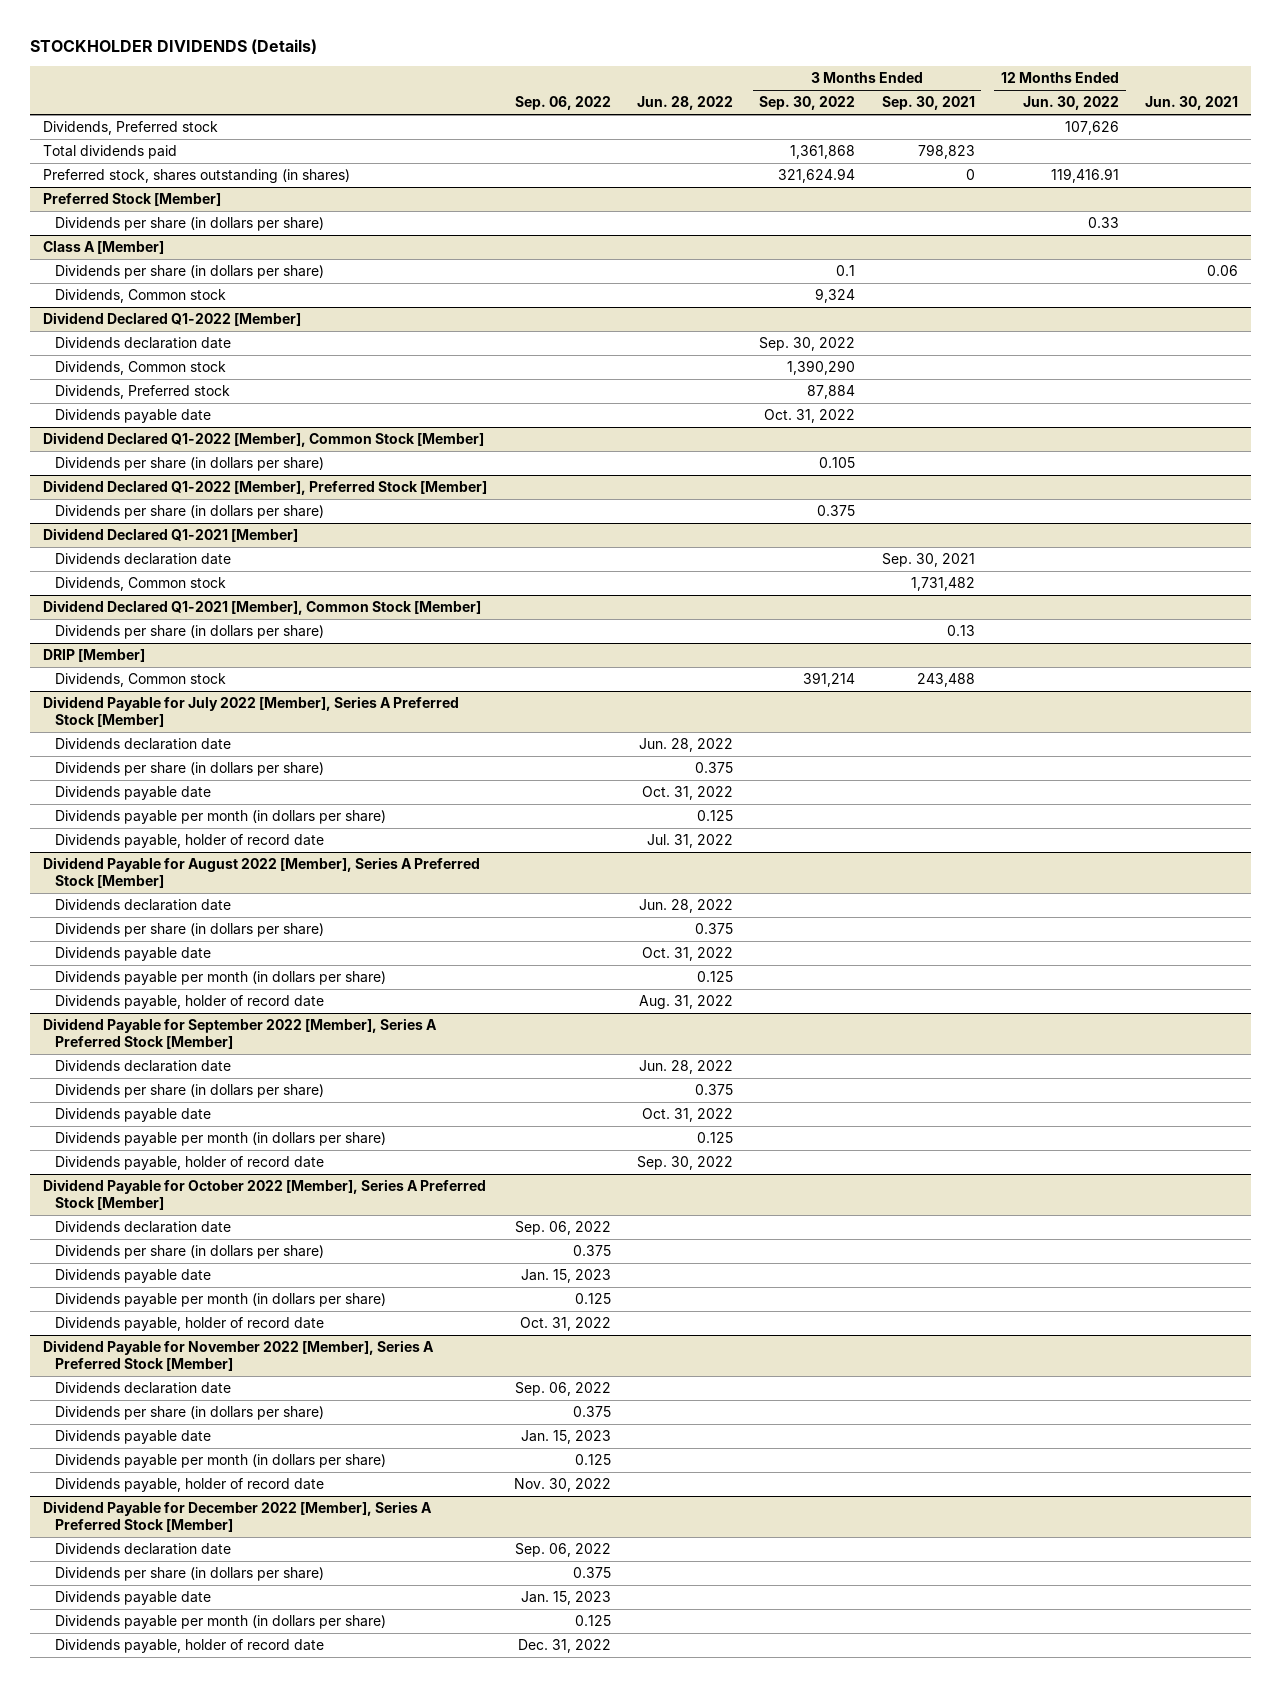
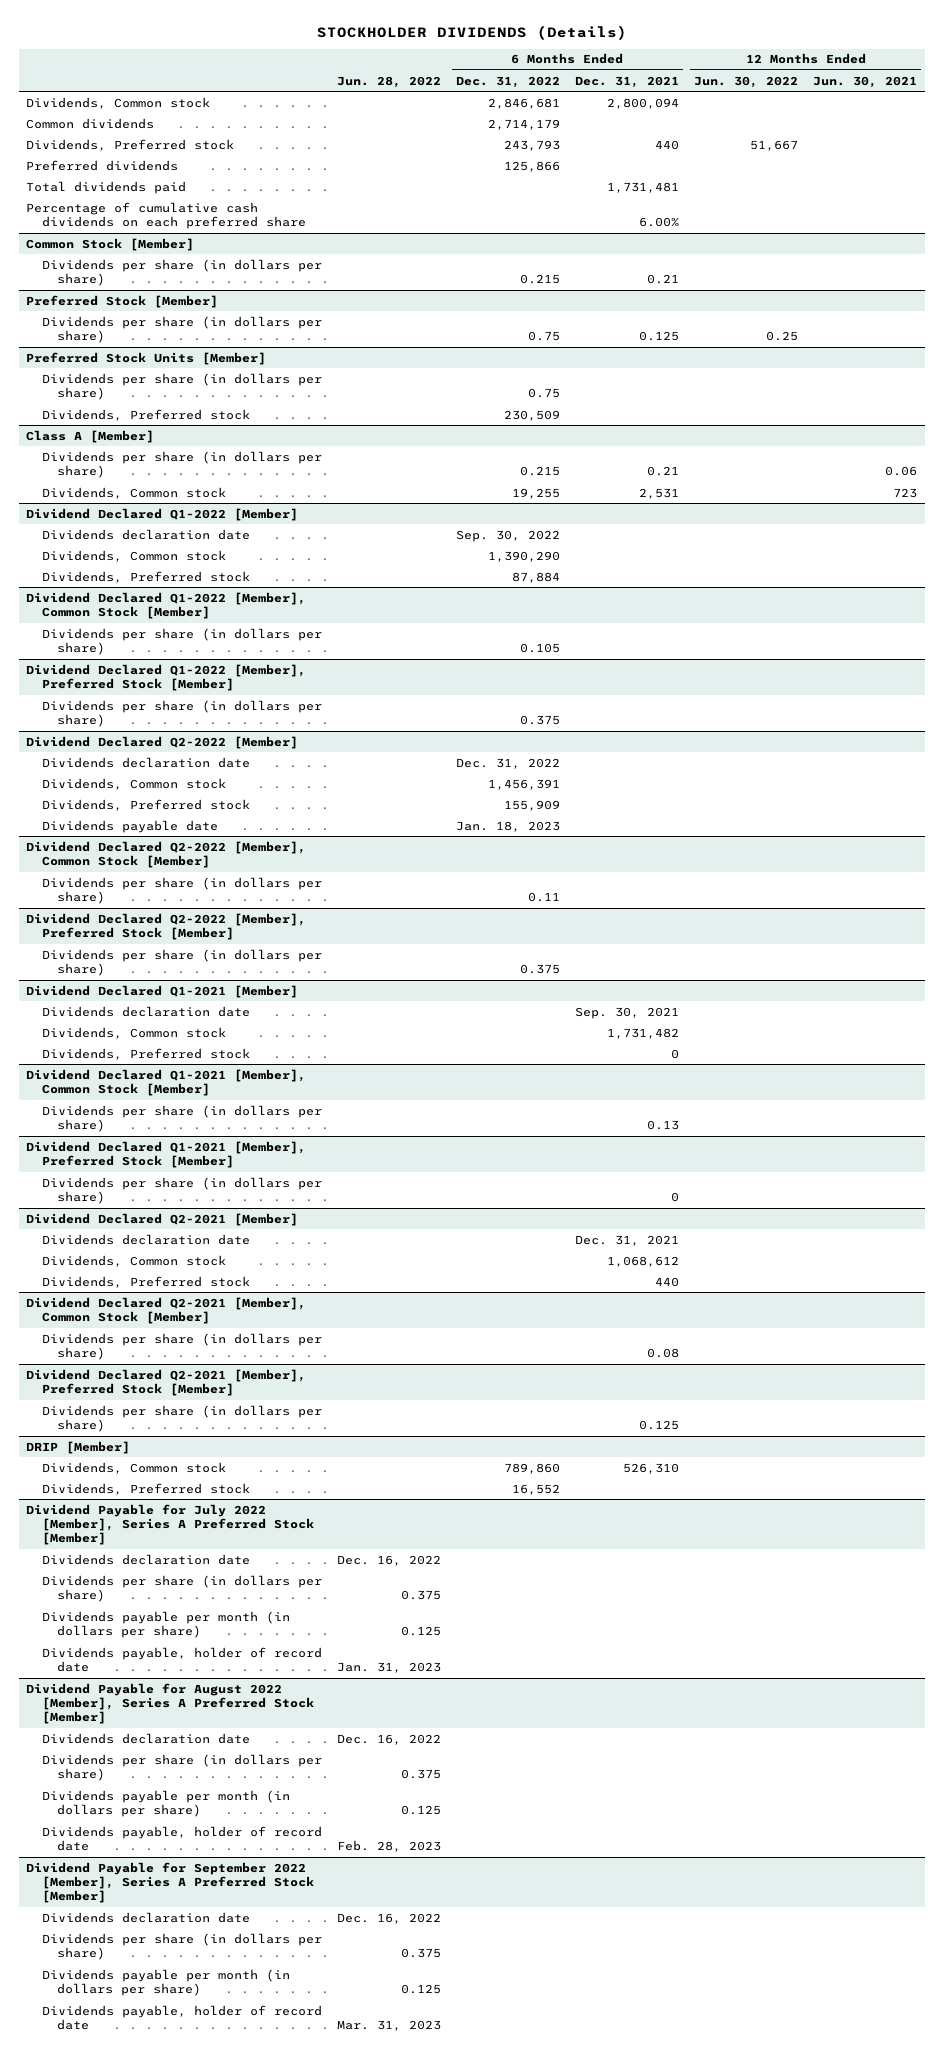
- | Sep. 06, 2022 | Jun. 28, 2022 | 3 Months Ended Sep. 30, 2022 | 3 Months Ended Sep. 30, 2021 | 12 Months Ended Jun. 30, 2022 | Jun. 30, 2021
+ | Jun. 28, 2022 | 6 Months Ended Dec. 31, 2022 | 6 Months Ended Dec. 31, 2021 | 12 Months Ended Jun. 30, 2022 | 12 Months Ended Jun. 30, 2021
- Dividends, Preferred stock | | | | | 107,626 |
+ Dividends, Common stock | | 2,846,681 | 2,800,094 | |
+ Common dividends | | 2,714,179 | | |
+ Dividends, Preferred stock | | 243,793 | 440 | 51,667 |
+ Preferred dividends | | 125,866 | | |
- Preferred stock, shares outstanding (in shares) | | | 321,624.94 | 0 | 119,416.91 |
+ Percentage of cumulative cash dividends on each preferred share | | | 6.00% | |
+ Common Stock [Member]
+ Dividends per share (in dollars per share) | | 0.215 | 0.21 | |
@ Preferred Stock [Member]
- Dividends per share (in dollars per share) | | | | | 0.33 |
+ Dividends per share (in dollars per share) | | 0.75 | 0.125 | 0.25 |
+ Preferred Stock Units [Member]
+ Dividends per share (in dollars per share) | | 0.75 | | |
+ Dividends, Preferred stock | | 230,509 | | |
@ Dividend Declared Q1-2022 [Member]
- Dividends payable date | | | Oct. 31, 2022 | | |
+ Dividend Declared Q2-2022 [Member]
+ Dividends declaration date | | Dec. 31, 2022 | | |
+ Dividends, Common stock | | 1,456,391 | | |
+ Dividends, Preferred stock | | 155,909 | | |
+ Dividends payable date | | Jan. 18, 2023 | | |
+ Dividend Declared Q2-2022 [Member], Common Stock [Member]
+ Dividends per share (in dollars per share) | | 0.11 | | |
+ Dividend Declared Q2-2022 [Member], Preferred Stock [Member]
+ Dividends per share (in dollars per share) | | 0.375 | | |
@ Dividend Declared Q1-2021 [Member]
+ Dividends, Preferred stock | | | 0 | |
+ Dividend Declared Q1-2021 [Member], Preferred Stock [Member]
+ Dividends per share (in dollars per share) | | | 0 | |
+ Dividend Declared Q2-2021 [Member]
+ Dividends declaration date | | | Dec. 31, 2021 | |
+ Dividends, Common stock | | | 1,068,612 | |
+ Dividends, Preferred stock | | | 440 | |
+ Dividend Declared Q2-2021 [Member], Common Stock [Member]
+ Dividends per share (in dollars per share) | | | 0.08 | |
+ Dividend Declared Q2-2021 [Member], Preferred Stock [Member]
+ Dividends per share (in dollars per share) | | | 0.125 | |
@ DRIP [Member]
+ Dividends, Preferred stock | | 16,552 | | |
@ Dividend Payable for July 2022 [Member], Series A Preferred Stock [Member]
- Dividends declaration date | | Jun. 28, 2022 | | | |
+ Dividends declaration date | Dec. 16, 2022 | | | |
- Dividends payable date | | Oct. 31, 2022 | | | |
- Dividends payable, holder of record date | | Jul. 31, 2022 | | | |
+ Dividends payable, holder of record date | Jan. 31, 2023 | | | |
@ Dividend Payable for August 2022 [Member], Series A Preferred Stock [Member]
- Dividends declaration date | | Jun. 28, 2022 | | | |
+ Dividends declaration date | Dec. 16, 2022 | | | |
- Dividends payable date | | Oct. 31, 2022 | | | |
- Dividends payable, holder of record date | | Aug. 31, 2022 | | | |
+ Dividends payable, holder of record date | Feb. 28, 2023 | | | |
@ Dividend Payable for September 2022 [Member], Series A Preferred Stock [Member]
- Dividends declaration date | | Jun. 28, 2022 | | | |
+ Dividends declaration date | Dec. 16, 2022 | | | |
- Dividends payable date | | Oct. 31, 2022 | | | |
- Dividends payable, holder of record date | | Sep. 30, 2022 | | | |
- Dividend Payable for October 2022 [Member], Series A Preferred Stock [Member]
- Dividends declaration date | Sep. 06, 2022 | | | | |
- Dividends per share (in dollars per share) | 0.375 | | | | |
- Dividends payable date | Jan. 15, 2023 | | | | |
- Dividends payable per month (in dollars per share) | 0.125 | | | | |
- Dividends payable, holder of record date | Oct. 31, 2022 | | | | |
- Dividend Payable for November 2022 [Member], Series A Preferred Stock [Member]
- Dividends declaration date | Sep. 06, 2022 | | | | |
- Dividends per share (in dollars per share) | 0.375 | | | | |
- Dividends payable date | Jan. 15, 2023 | | | | |
- Dividends payable per month (in dollars per share) | 0.125 | | | | |
- Dividends payable, holder of record date | Nov. 30, 2022 | | | | |
- Dividend Payable for December 2022 [Member], Series A Preferred Stock [Member]
- Dividends declaration date | Sep. 06, 2022 | | | | |
- Dividends per share (in dollars per share) | 0.375 | | | | |
- Dividends payable date | Jan. 15, 2023 | | | | |
- Dividends payable per month (in dollars per share) | 0.125 | | | | |
- Dividends payable, holder of record date | Dec. 31, 2022 | | | | |
@ Dividend Payable for September 2022 [Member], Series A Preferred Stock [Member]
+ Dividends payable, holder of record date | Mar. 31, 2023 | | | |

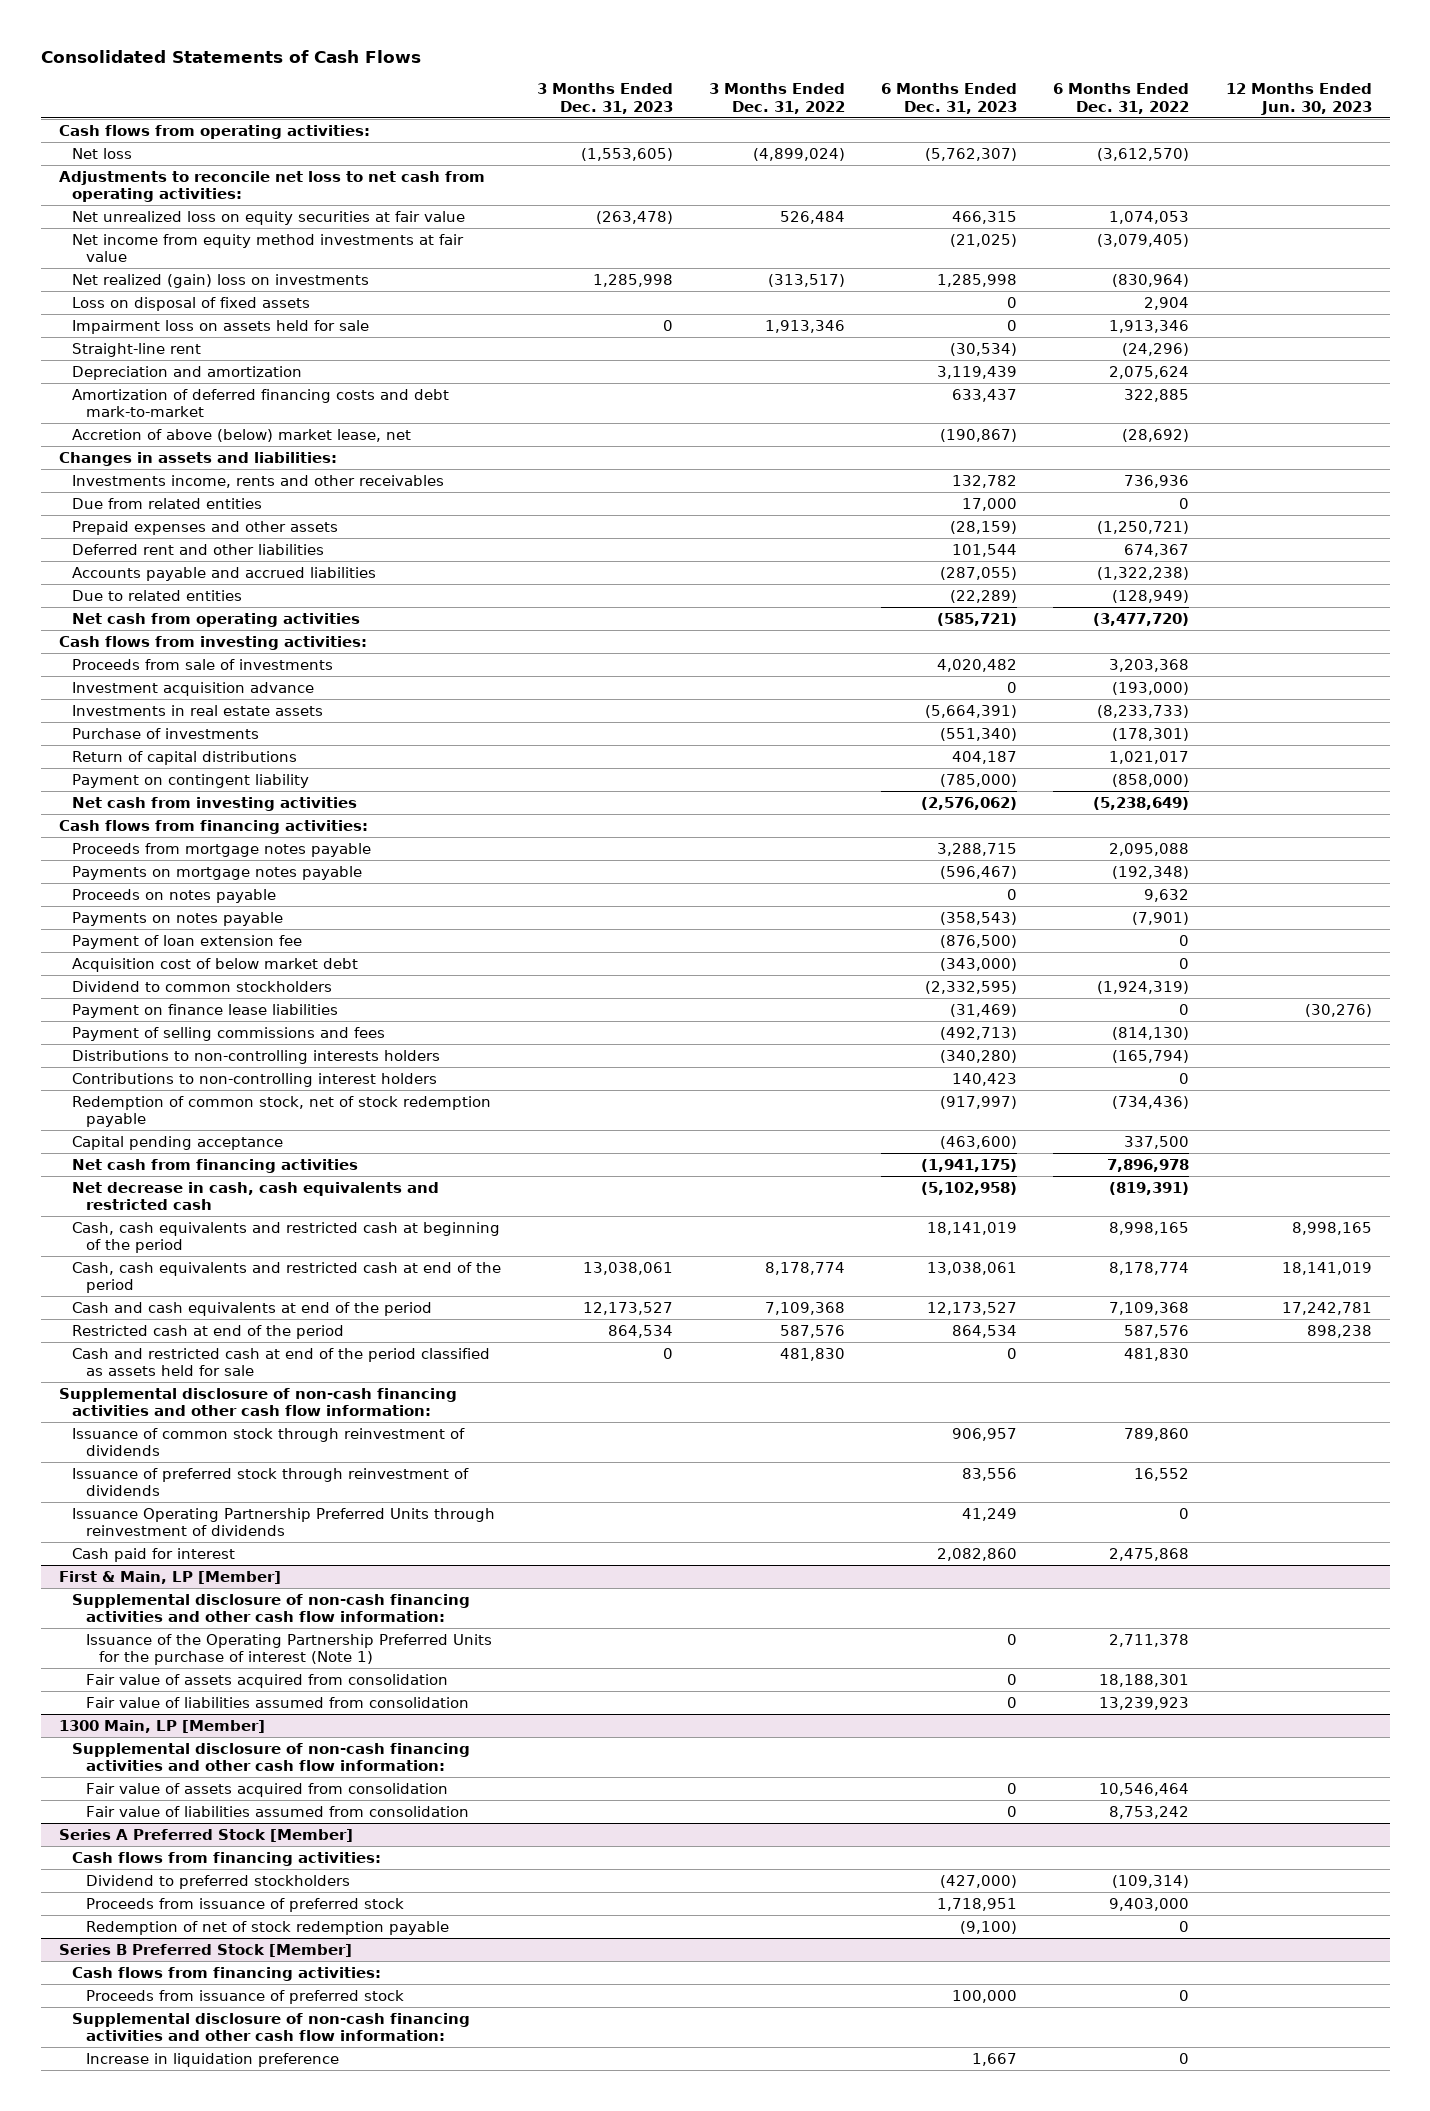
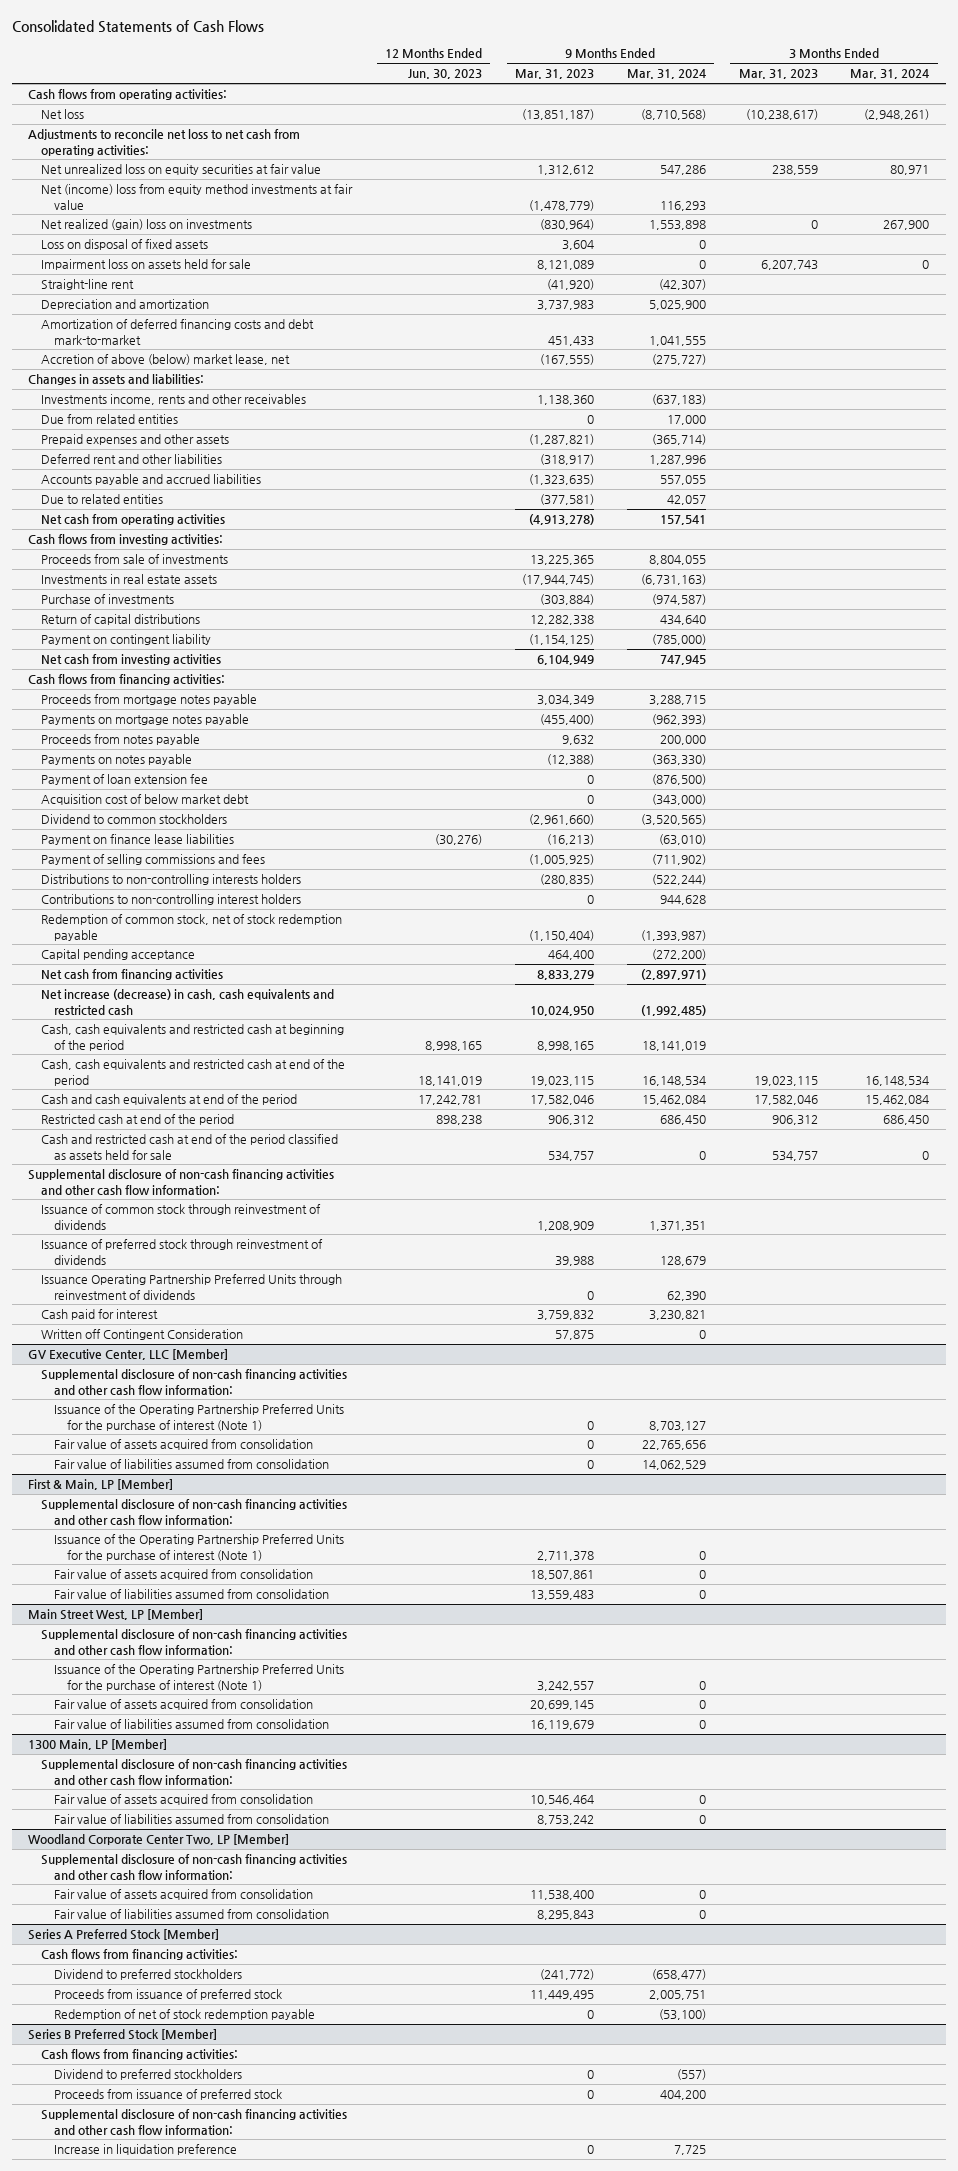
- | 3 Months Ended Dec. 31, 2023 | 3 Months Ended Dec. 31, 2022 | 6 Months Ended Dec. 31, 2023 | 6 Months Ended Dec. 31, 2022 | 12 Months Ended Jun. 30, 2023
+ | 12 Months Ended Jun. 30, 2023 | 9 Months Ended Mar. 31, 2023 | 9 Months Ended Mar. 31, 2024 | 3 Months Ended Mar. 31, 2023 | 3 Months Ended Mar. 31, 2024
- Net income from equity method investments at fair value | | | (21,025) | (3,079,405) |
+ Net (income) loss from equity method investments at fair value | | (1,478,779) | 116,293 | |
- Investment acquisition advance | | | 0 | (193,000) |
- Proceeds on notes payable | | | 0 | 9,632 |
+ Proceeds from notes payable | | 9,632 | 200,000 | |
- Net decrease in cash, cash equivalents and restricted cash | | | (5,102,958) | (819,391) |
+ Net increase (decrease) in cash, cash equivalents and restricted cash | | 10,024,950 | (1,992,485) | |
+ Written off Contingent Consideration | | 57,875 | 0 | |
+ GV Executive Center, LLC [Member]
+ Supplemental disclosure of non-cash financing activities and other cash flow information:
+ Issuance of the Operating Partnership Preferred Units for the purchase of interest (Note 1) | | 0 | 8,703,127 | |
+ Fair value of assets acquired from consolidation | | 0 | 22,765,656 | |
+ Fair value of liabilities assumed from consolidation | | 0 | 14,062,529 | |
+ Main Street West, LP [Member]
+ Supplemental disclosure of non-cash financing activities and other cash flow information:
+ Issuance of the Operating Partnership Preferred Units for the purchase of interest (Note 1) | | 3,242,557 | 0 | |
+ Fair value of assets acquired from consolidation | | 20,699,145 | 0 | |
+ Fair value of liabilities assumed from consolidation | | 16,119,679 | 0 | |
+ Woodland Corporate Center Two, LP [Member]
+ Supplemental disclosure of non-cash financing activities and other cash flow information:
+ Fair value of assets acquired from consolidation | | 11,538,400 | 0 | |
+ Fair value of liabilities assumed from consolidation | | 8,295,843 | 0 | |
@ Series B Preferred Stock [Member]
+ Dividend to preferred stockholders | | 0 | (557) | |

